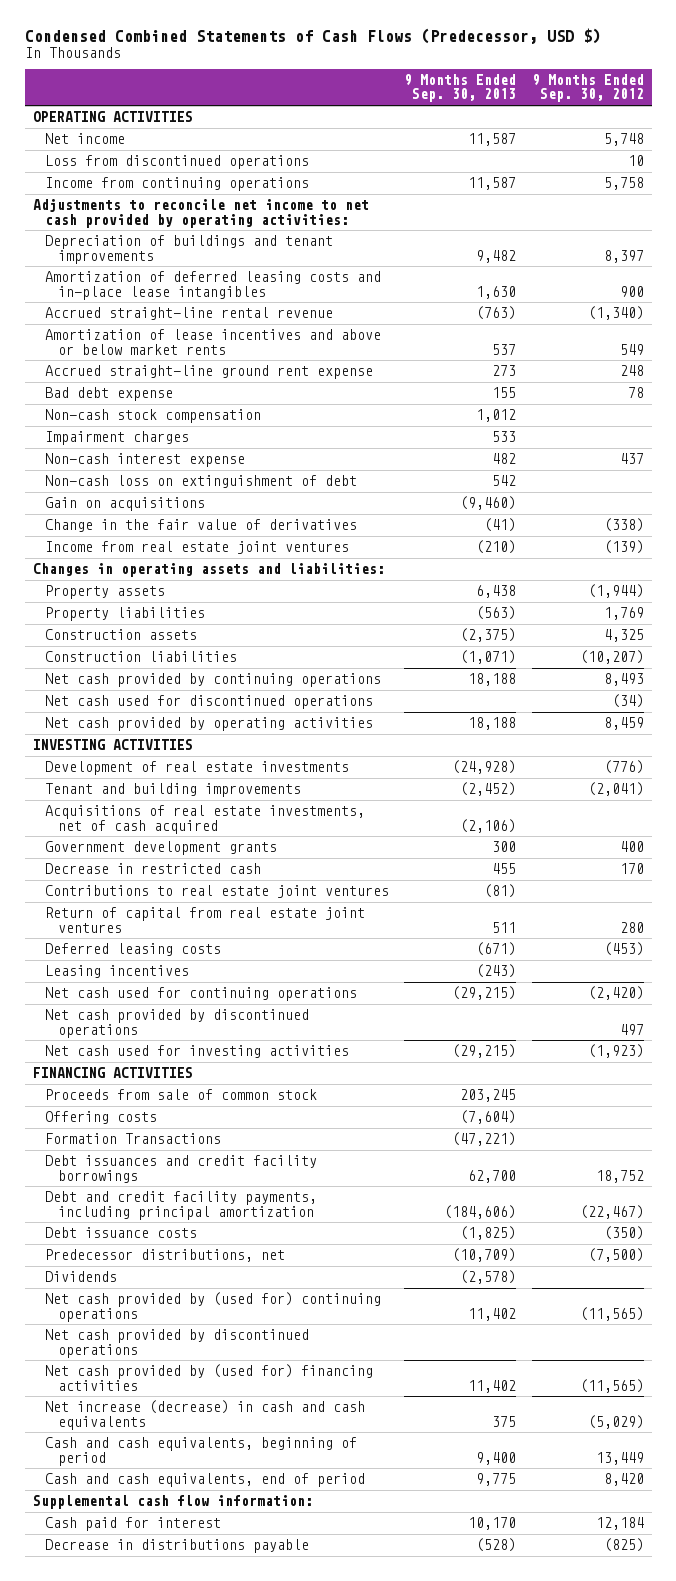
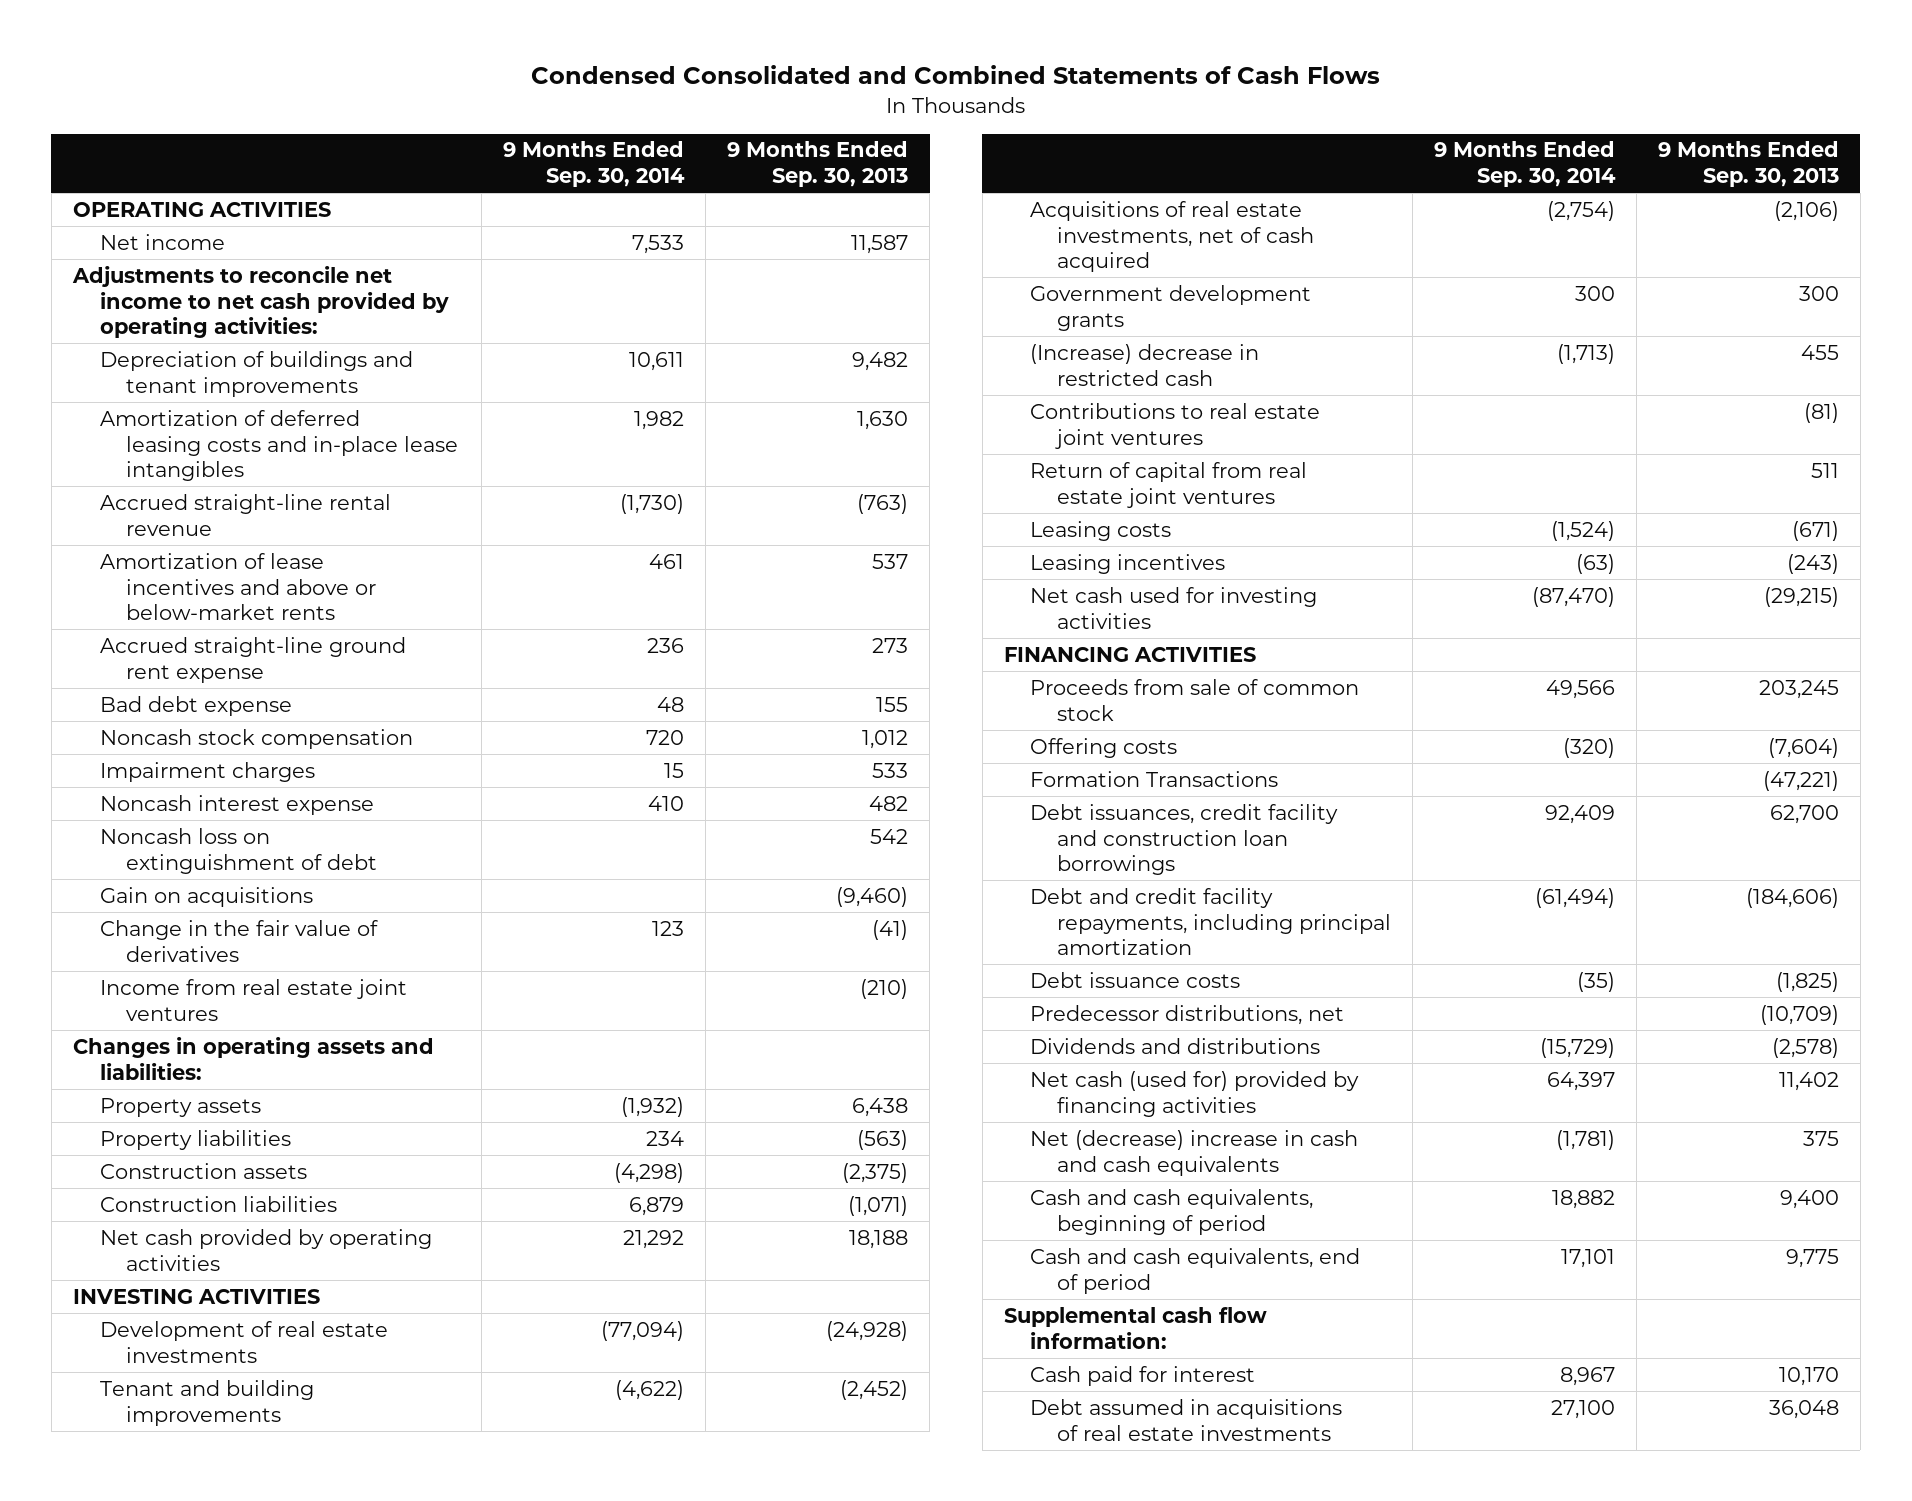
- Condensed Combined Statements of Cash Flows (Predecessor, USD $)
+ Condensed Consolidated and Combined Statements of Cash Flows
- | 9 Months Ended Sep. 30, 2013 | 9 Months Ended Sep. 30, 2012
+ | 9 Months Ended Sep. 30, 2014 | 9 Months Ended Sep. 30, 2013
- Loss from discontinued operations | | 10
- Income from continuing operations | 11,587 | 5,758
- Amortization of lease incentives and above or below market rents | 537 | 549
+ Amortization of lease incentives and above or below-market rents | 461 | 537
- Non-cash stock compensation | 1,012 |
+ Noncash stock compensation | 720 | 1,012
- Non-cash interest expense | 482 | 437
- Non-cash loss on extinguishment of debt | 542 |
+ Noncash interest expense | 410 | 482
+ Noncash loss on extinguishment of debt | | 542
- Net cash provided by continuing operations | 18,188 | 8,493
- Net cash used for discontinued operations | | (34)
- Decrease in restricted cash | 455 | 170
+ (Increase) decrease in restricted cash | (1,713) | 455
- Deferred leasing costs | (671) | (453)
+ Leasing costs | (1,524) | (671)
- Net cash used for continuing operations | (29,215) | (2,420)
- Net cash provided by discontinued operations | | 497
- Debt issuances and credit facility borrowings | 62,700 | 18,752
- Debt and credit facility payments, including principal amortization | (184,606) | (22,467)
+ Debt issuances, credit facility and construction loan borrowings | 92,409 | 62,700
+ Debt and credit facility repayments, including principal amortization | (61,494) | (184,606)
- Dividends | (2,578) |
- Net cash provided by (used for) continuing operations | 11,402 | (11,565)
- Net cash provided by discontinued operations
- Net cash provided by (used for) financing activities | 11,402 | (11,565)
- Net increase (decrease) in cash and cash equivalents | 375 | (5,029)
+ Dividends and distributions | (15,729) | (2,578)
+ Net cash (used for) provided by financing activities | 64,397 | 11,402
+ Net (decrease) increase in cash and cash equivalents | (1,781) | 375
- Decrease in distributions payable | (528) | (825)
+ Debt assumed in acquisitions of real estate investments | 27,100 | 36,048

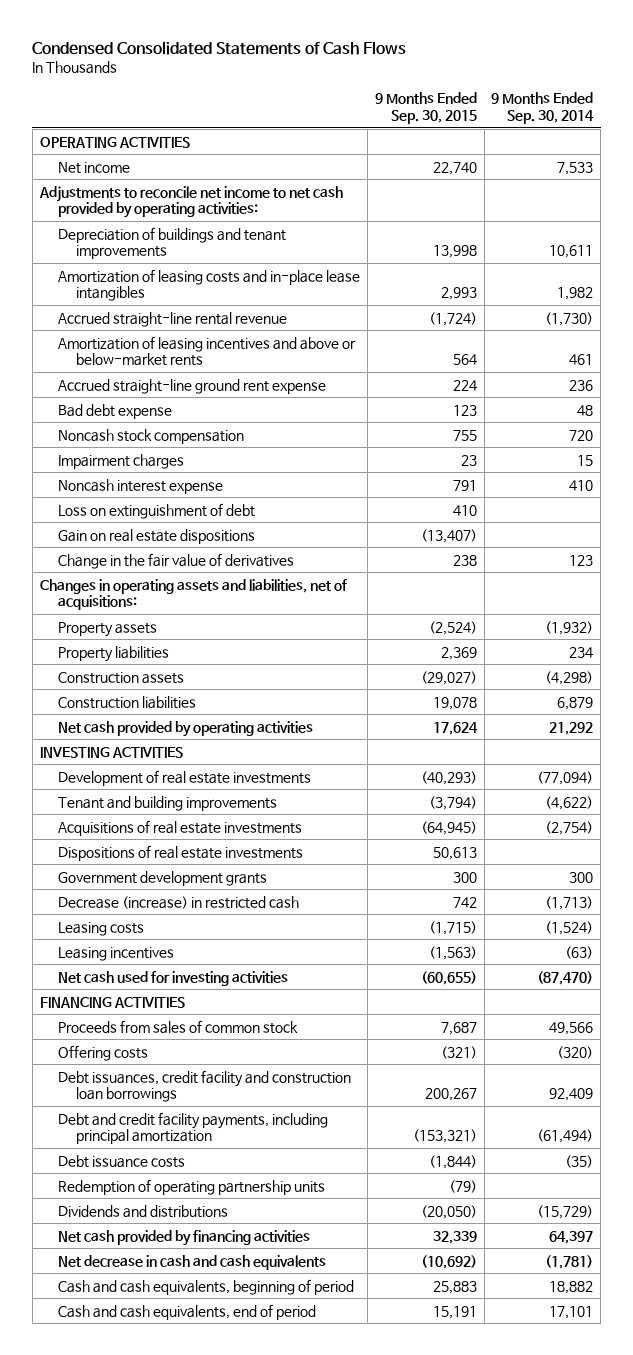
- Condensed Consolidated and Combined Statements of Cash Flows
+ Condensed Consolidated Statements of Cash Flows
- | 9 Months Ended Sep. 30, 2014 | 9 Months Ended Sep. 30, 2013
+ | 9 Months Ended Sep. 30, 2015 | 9 Months Ended Sep. 30, 2014
- Amortization of deferred leasing costs and in-place lease intangibles | 1,982 | 1,630
+ Amortization of leasing costs and in-place lease intangibles | 2,993 | 1,982
- Amortization of lease incentives and above or below-market rents | 461 | 537
+ Amortization of leasing incentives and above or below-market rents | 564 | 461
- Noncash loss on extinguishment of debt | | 542
- Gain on acquisitions | | (9,460)
+ Loss on extinguishment of debt | 410 |
+ Gain on real estate dispositions | (13,407) |
- Income from real estate joint ventures | | (210)
- Changes in operating assets and liabilities:
+ Changes in operating assets and liabilities, net of acquisitions:
- Acquisitions of real estate investments, net of cash acquired | (2,754) | (2,106)
+ Acquisitions of real estate investments | (64,945) | (2,754)
+ Dispositions of real estate investments | 50,613 |
- (Increase) decrease in restricted cash | (1,713) | 455
- Contributions to real estate joint ventures | | (81)
- Return of capital from real estate joint ventures | | 511
+ Decrease (increase) in restricted cash | 742 | (1,713)
- Proceeds from sale of common stock | 49,566 | 203,245
+ Proceeds from sales of common stock | 7,687 | 49,566
- Formation Transactions | | (47,221)
- Debt and credit facility repayments, including principal amortization | (61,494) | (184,606)
+ Debt and credit facility payments, including principal amortization | (153,321) | (61,494)
- Predecessor distributions, net | | (10,709)
+ Redemption of operating partnership units | (79) |
- Net cash (used for) provided by financing activities | 64,397 | 11,402
- Net (decrease) increase in cash and cash equivalents | (1,781) | 375
+ Net cash provided by financing activities | 32,339 | 64,397
+ Net decrease in cash and cash equivalents | (10,692) | (1,781)
- Supplemental cash flow information:
- Cash paid for interest | 8,967 | 10,170
- Debt assumed in acquisitions of real estate investments | 27,100 | 36,048

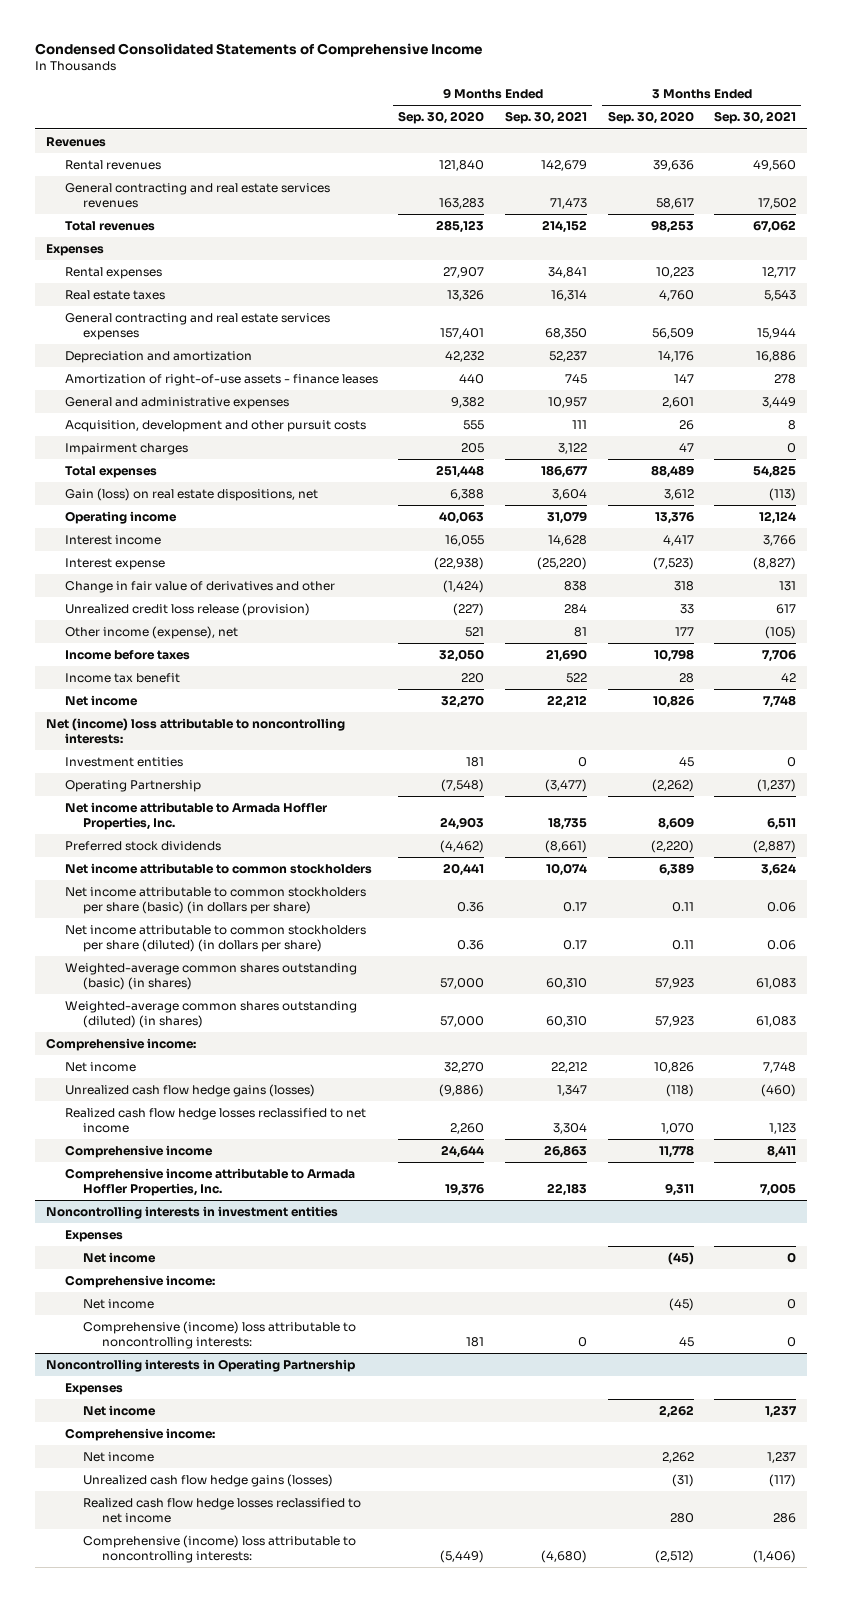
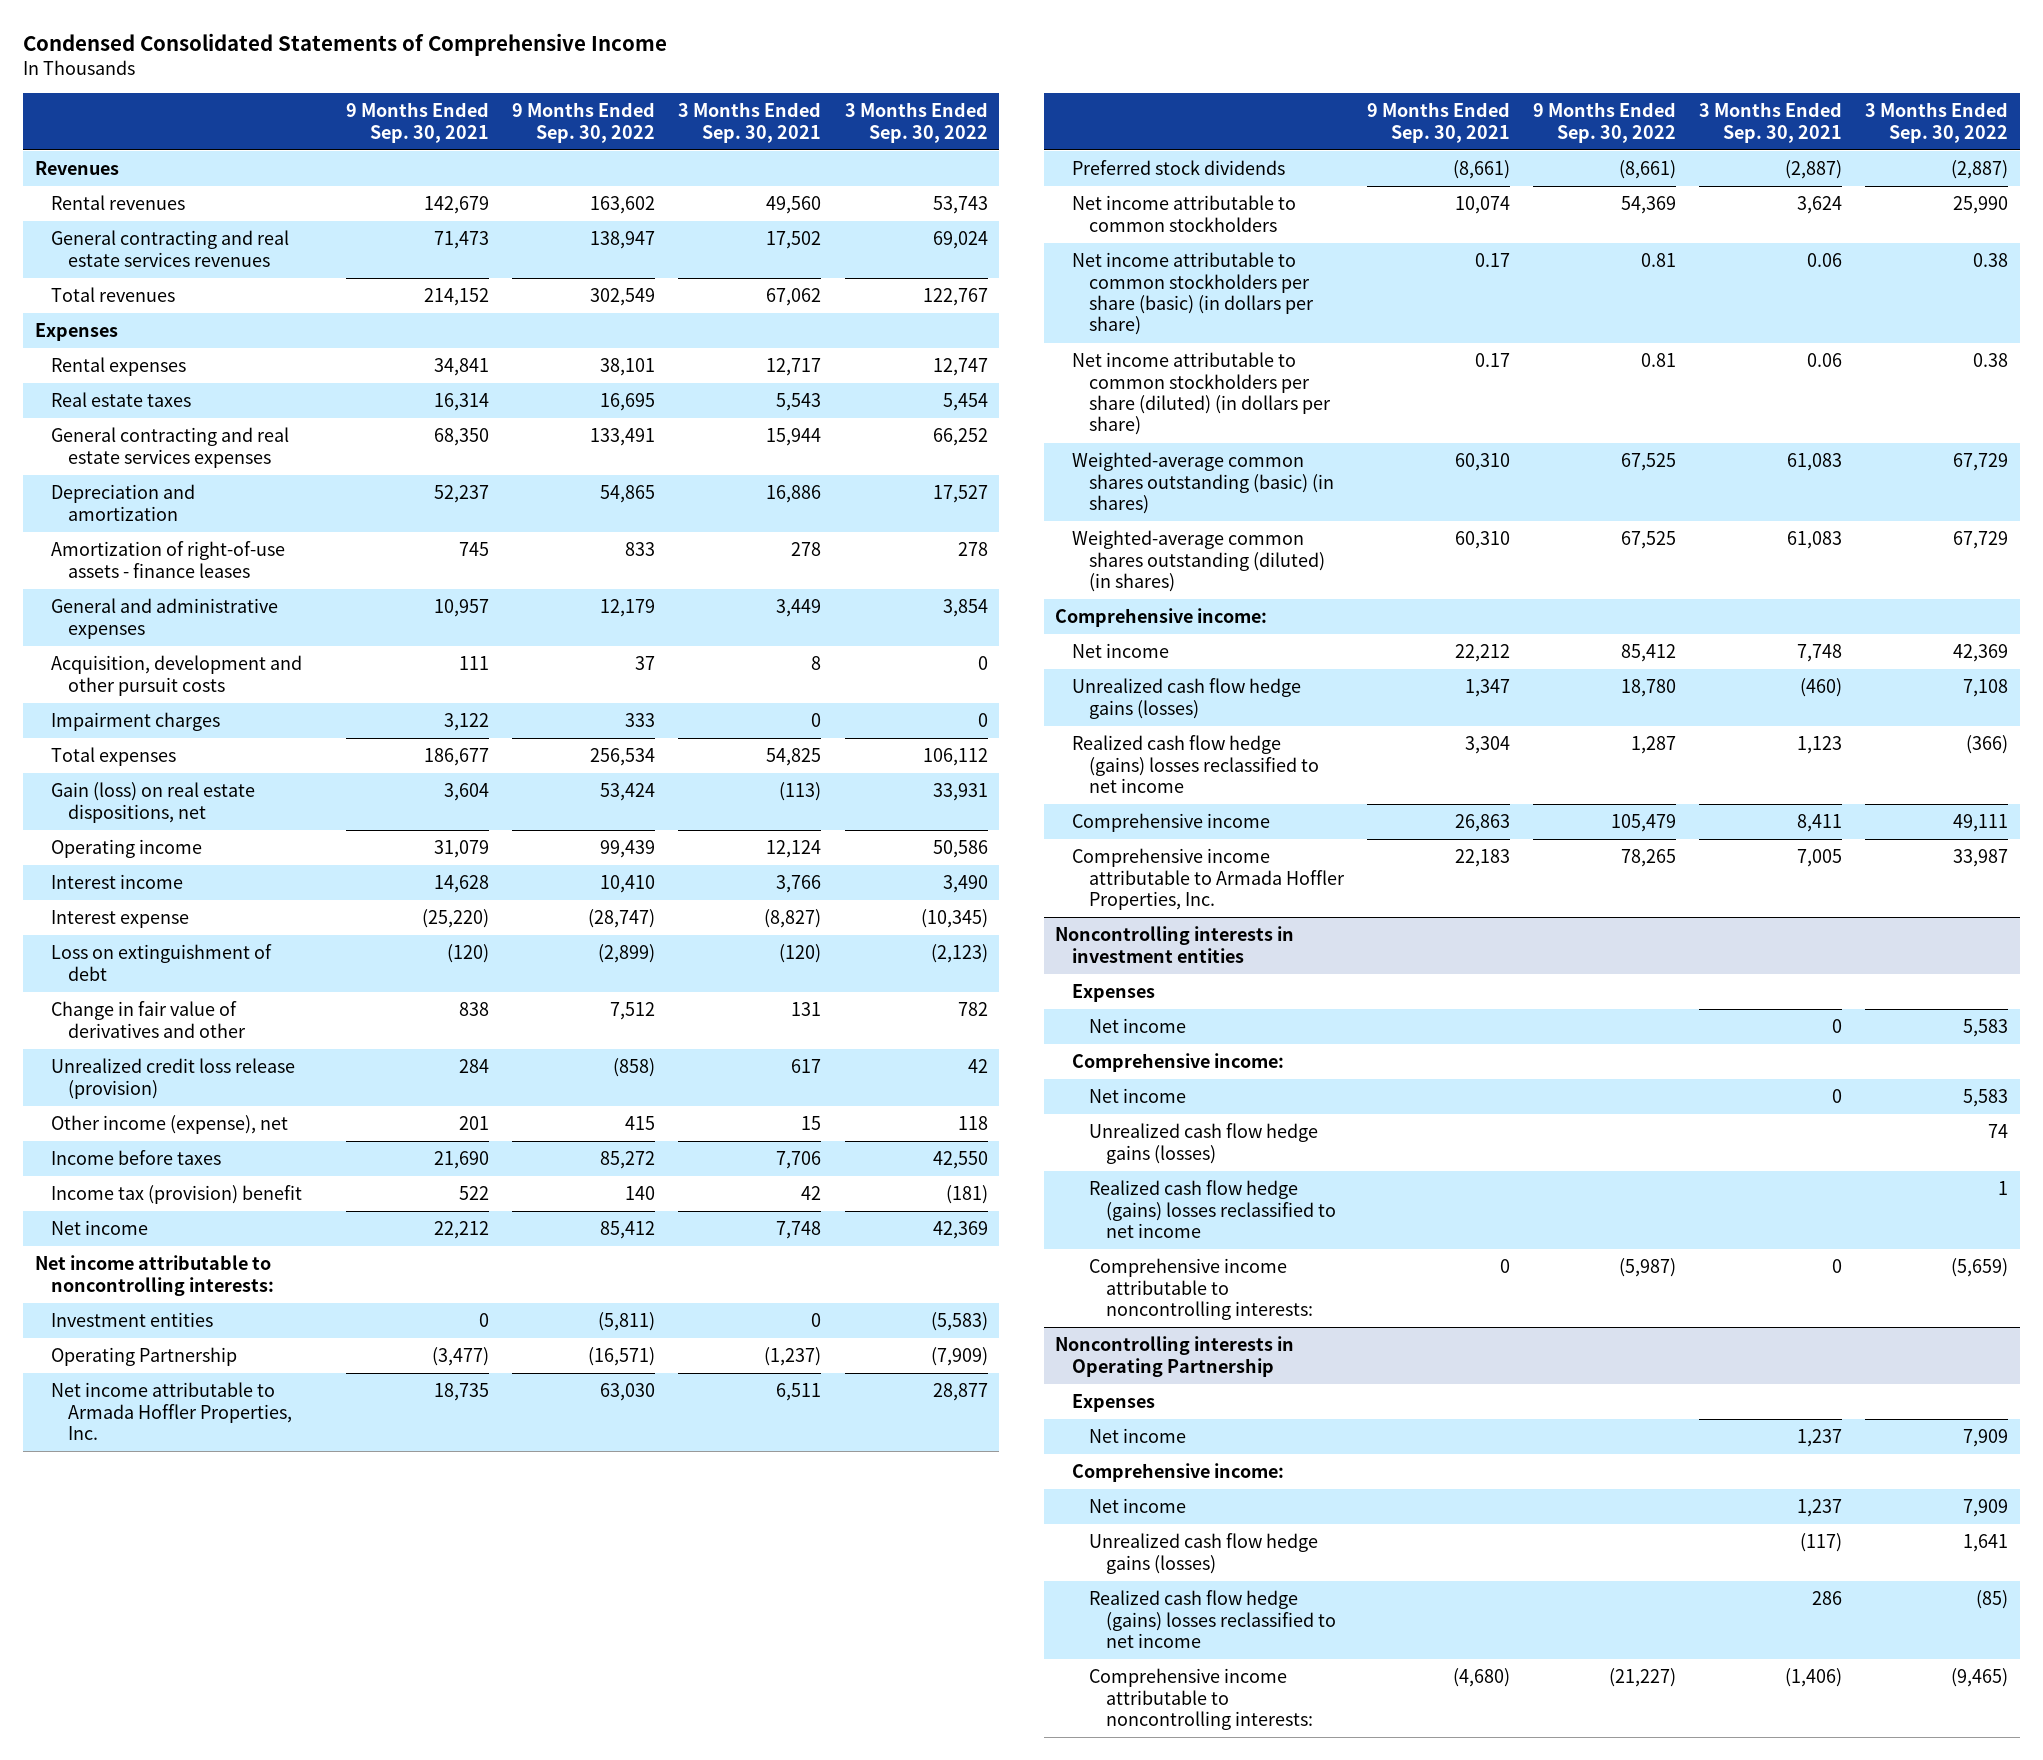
- | 9 Months Ended Sep. 30, 2020 | 9 Months Ended Sep. 30, 2021 | 3 Months Ended Sep. 30, 2020 | 3 Months Ended Sep. 30, 2021
+ | 9 Months Ended Sep. 30, 2021 | 9 Months Ended Sep. 30, 2022 | 3 Months Ended Sep. 30, 2021 | 3 Months Ended Sep. 30, 2022
+ Loss on extinguishment of debt | (120) | (2,899) | (120) | (2,123)
- Other income (expense), net | 521 | 81 | 177 | (105)
+ Other income (expense), net | 201 | 415 | 15 | 118
- Income tax benefit | 220 | 522 | 28 | 42
+ Income tax (provision) benefit | 522 | 140 | 42 | (181)
- Net (income) loss attributable to noncontrolling interests:
+ Net income attributable to noncontrolling interests:
- Realized cash flow hedge losses reclassified to net income | 2,260 | 3,304 | 1,070 | 1,123
+ Realized cash flow hedge (gains) losses reclassified to net income | 3,304 | 1,287 | 1,123 | (366)
@ Noncontrolling interests in investment entities
- Comprehensive (income) loss attributable to noncontrolling interests: | 181 | 0 | 45 | 0
+ Unrealized cash flow hedge gains (losses) | | | | 74
+ Realized cash flow hedge (gains) losses reclassified to net income | | | | 1
+ Comprehensive income attributable to noncontrolling interests: | 0 | (5,987) | 0 | (5,659)
@ Noncontrolling interests in Operating Partnership
- Realized cash flow hedge losses reclassified to net income | | | 280 | 286
- Comprehensive (income) loss attributable to noncontrolling interests: | (5,449) | (4,680) | (2,512) | (1,406)
+ Realized cash flow hedge (gains) losses reclassified to net income | | | 286 | (85)
+ Comprehensive income attributable to noncontrolling interests: | (4,680) | (21,227) | (1,406) | (9,465)

